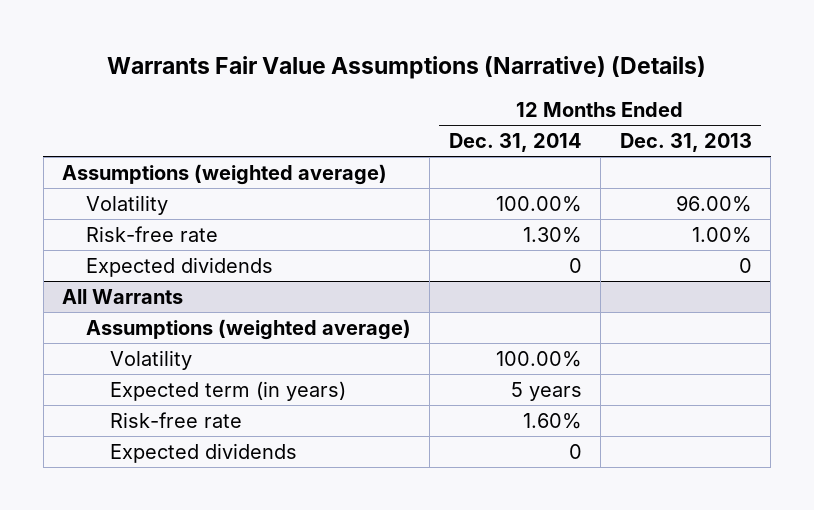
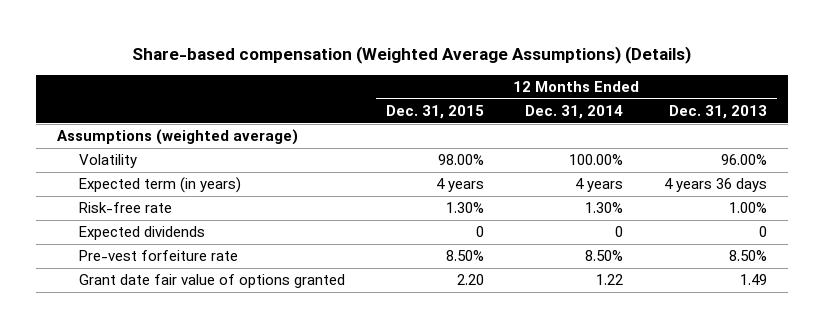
- Warrants Fair Value Assumptions (Narrative) (Details)
+ Share-based compensation (Weighted Average Assumptions) (Details)
- | 12 Months Ended Dec. 31, 2014 | 12 Months Ended Dec. 31, 2013
+ | 12 Months Ended Dec. 31, 2015 | 12 Months Ended Dec. 31, 2014 | 12 Months Ended Dec. 31, 2013
+ Expected term (in years) | 4 years | 4 years | 4 years 36 days
- All Warrants
- Assumptions (weighted average)
- Volatility | 100.00% |
- Expected term (in years) | 5 years |
- Risk-free rate | 1.60% |
- Expected dividends | 0 |
+ Pre-vest forfeiture rate | 8.50% | 8.50% | 8.50%
+ Grant date fair value of options granted | 2.20 | 1.22 | 1.49

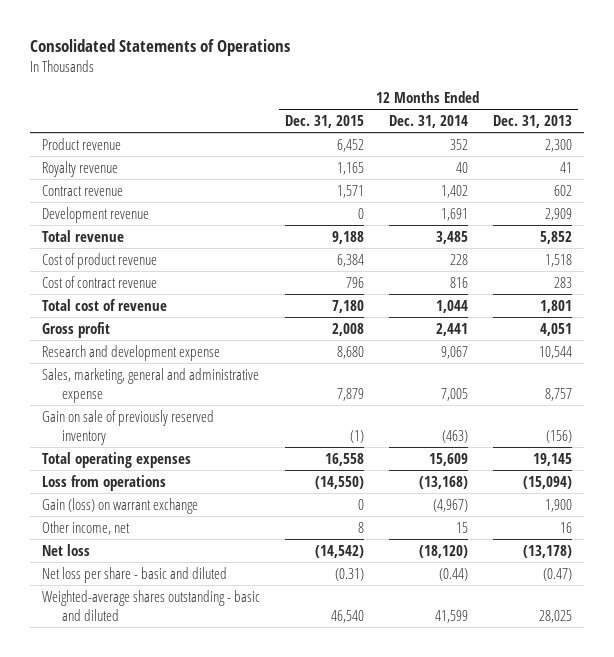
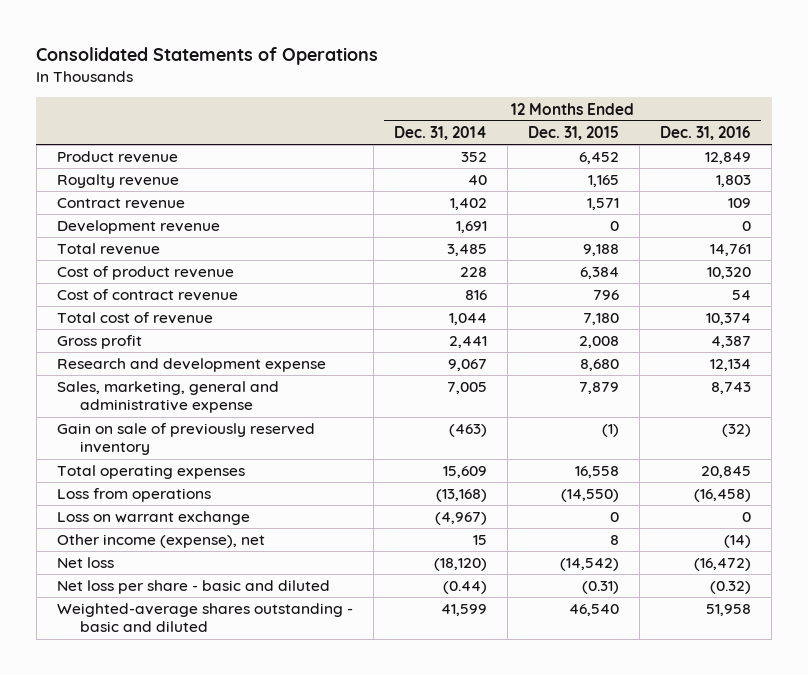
- | 12 Months Ended Dec. 31, 2015 | 12 Months Ended Dec. 31, 2014 | 12 Months Ended Dec. 31, 2013
+ | 12 Months Ended Dec. 31, 2014 | 12 Months Ended Dec. 31, 2015 | 12 Months Ended Dec. 31, 2016
- Gain (loss) on warrant exchange | 0 | (4,967) | 1,900
- Other income, net | 8 | 15 | 16
+ Loss on warrant exchange | (4,967) | 0 | 0
+ Other income (expense), net | 15 | 8 | (14)

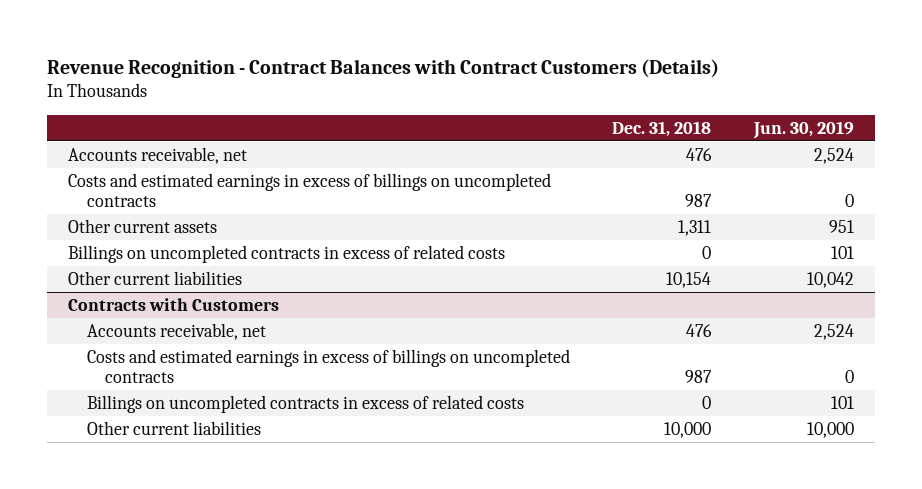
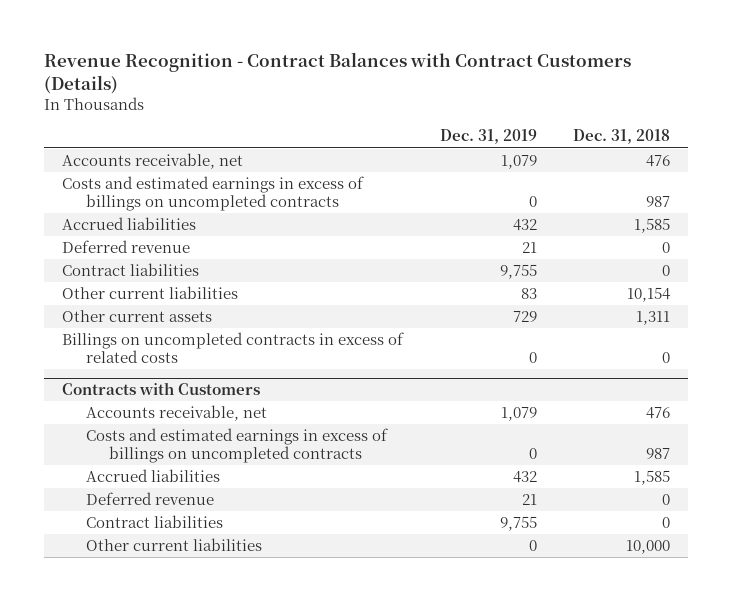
- | Dec. 31, 2018 | Jun. 30, 2019
+ | Dec. 31, 2019 | Dec. 31, 2018
+ Accrued liabilities | 432 | 1,585
+ Deferred revenue | 21 | 0
+ Contract liabilities | 9,755 | 0
moved up: Other current liabilities | 83 | 10,154
@ Contracts with Customers
- Billings on uncompleted contracts in excess of related costs | 0 | 101
+ Accrued liabilities | 432 | 1,585
+ Deferred revenue | 21 | 0
+ Contract liabilities | 9,755 | 0

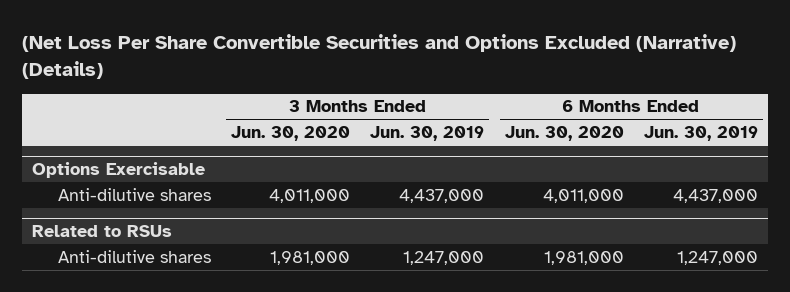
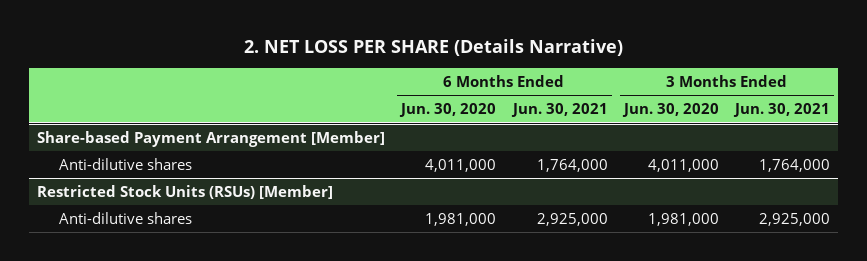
- (Net Loss Per Share Convertible Securities and Options Excluded (Narrative) (Details)
+ 2. NET LOSS PER SHARE (Details Narrative)
- | 3 Months Ended Jun. 30, 2020 | 3 Months Ended Jun. 30, 2019 | 6 Months Ended Jun. 30, 2020 | 6 Months Ended Jun. 30, 2019
+ | 6 Months Ended Jun. 30, 2020 | 6 Months Ended Jun. 30, 2021 | 3 Months Ended Jun. 30, 2020 | 3 Months Ended Jun. 30, 2021
- Options Exercisable
+ Share-based Payment Arrangement [Member]
- Related to RSUs
+ Restricted Stock Units (RSUs) [Member]

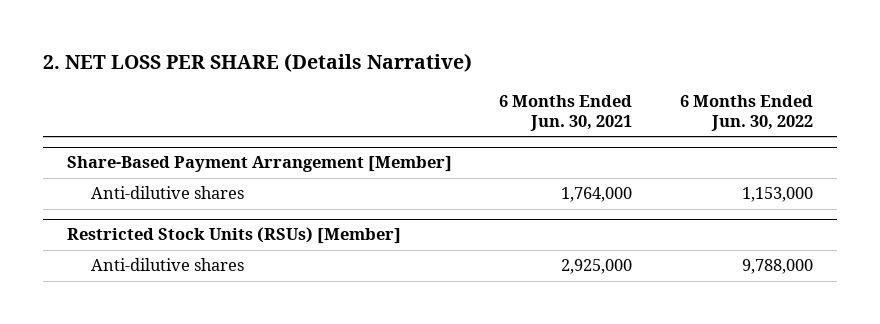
- | 6 Months Ended Jun. 30, 2020 | 6 Months Ended Jun. 30, 2021 | 3 Months Ended Jun. 30, 2020 | 3 Months Ended Jun. 30, 2021
+ | 6 Months Ended Jun. 30, 2021 | 6 Months Ended Jun. 30, 2022
- Share-based Payment Arrangement [Member]
+ Share-Based Payment Arrangement [Member]

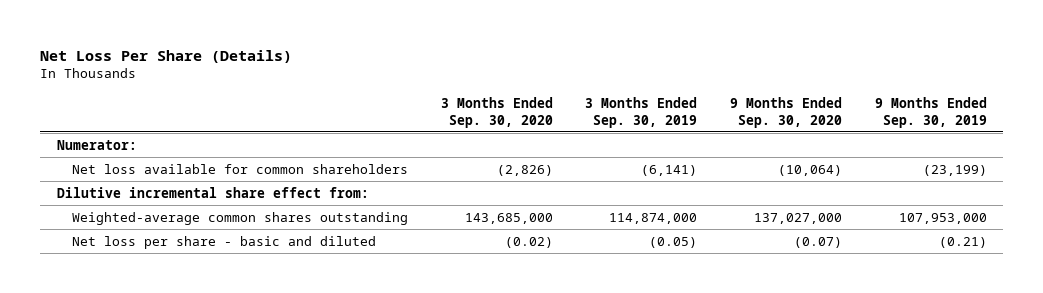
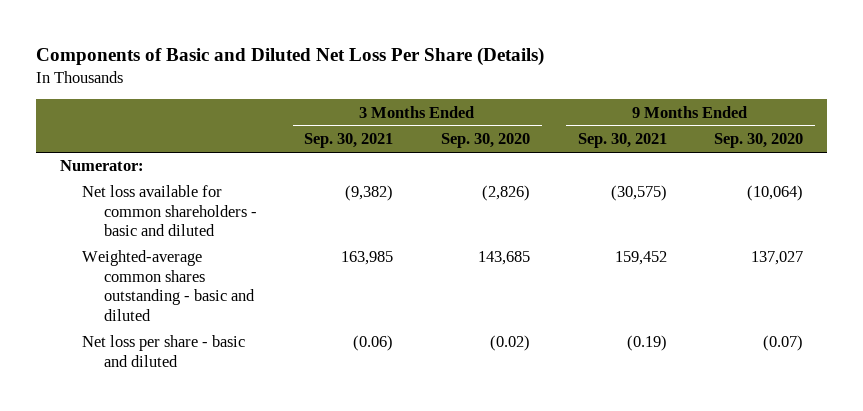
- Net Loss Per Share (Details)
+ Components of Basic and Diluted Net Loss Per Share (Details)
- | 3 Months Ended Sep. 30, 2020 | 3 Months Ended Sep. 30, 2019 | 9 Months Ended Sep. 30, 2020 | 9 Months Ended Sep. 30, 2019
+ | 3 Months Ended Sep. 30, 2021 | 3 Months Ended Sep. 30, 2020 | 9 Months Ended Sep. 30, 2021 | 9 Months Ended Sep. 30, 2020
- Net loss available for common shareholders | (2,826) | (6,141) | (10,064) | (23,199)
- Dilutive incremental share effect from:
- Weighted-average common shares outstanding | 143,685,000 | 114,874,000 | 137,027,000 | 107,953,000
+ Net loss available for common shareholders - basic and diluted | (9,382) | (2,826) | (30,575) | (10,064)
+ Weighted-average common shares outstanding - basic and diluted | 163,985 | 143,685 | 159,452 | 137,027

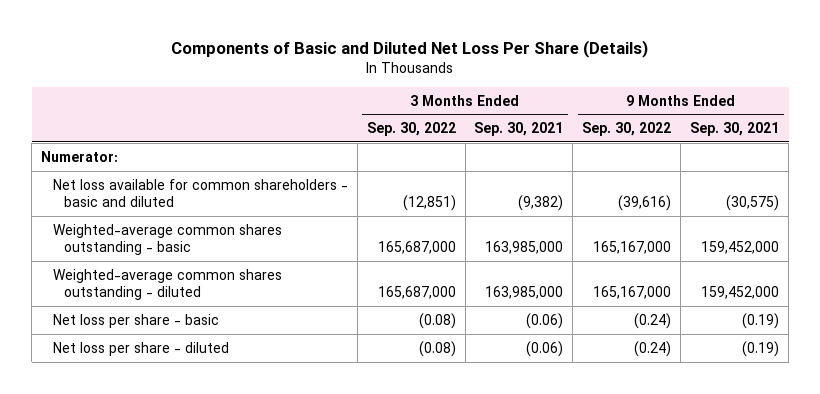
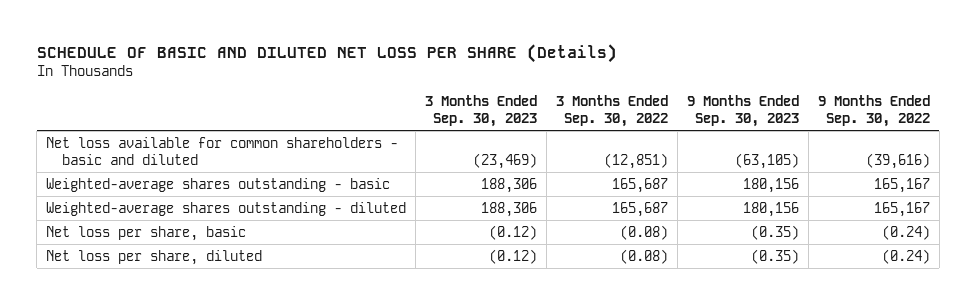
- Components of Basic and Diluted Net Loss Per Share (Details)
+ SCHEDULE OF BASIC AND DILUTED NET LOSS PER SHARE (Details)
- | 3 Months Ended Sep. 30, 2022 | 3 Months Ended Sep. 30, 2021 | 9 Months Ended Sep. 30, 2022 | 9 Months Ended Sep. 30, 2021
+ | 3 Months Ended Sep. 30, 2023 | 3 Months Ended Sep. 30, 2022 | 9 Months Ended Sep. 30, 2023 | 9 Months Ended Sep. 30, 2022
- Numerator:
- Weighted-average common shares outstanding - basic | 165,687,000 | 163,985,000 | 165,167,000 | 159,452,000
- Weighted-average common shares outstanding - diluted | 165,687,000 | 163,985,000 | 165,167,000 | 159,452,000
- Net loss per share - basic | (0.08) | (0.06) | (0.24) | (0.19)
- Net loss per share - diluted | (0.08) | (0.06) | (0.24) | (0.19)
+ Weighted-average shares outstanding - basic | 188,306 | 165,687 | 180,156 | 165,167
+ Weighted-average shares outstanding - diluted | 188,306 | 165,687 | 180,156 | 165,167
+ Net loss per share, basic | (0.12) | (0.08) | (0.35) | (0.24)
+ Net loss per share, diluted | (0.12) | (0.08) | (0.35) | (0.24)

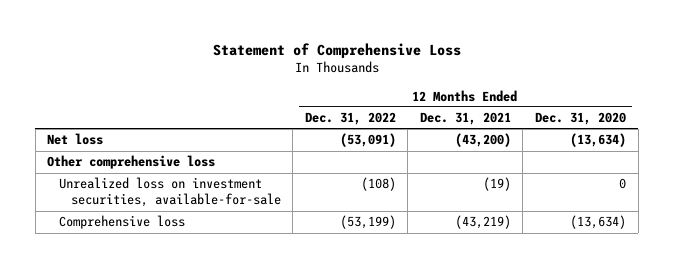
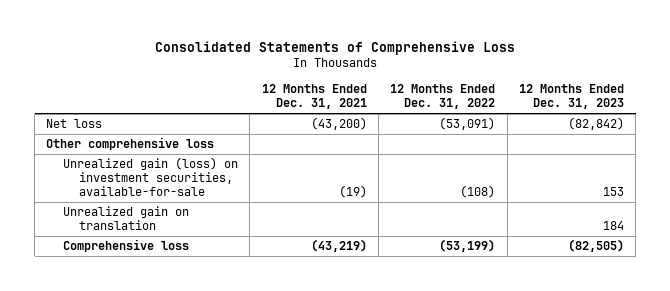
- Statement of Comprehensive Loss
+ Consolidated Statements of Comprehensive Loss
- | 12 Months Ended Dec. 31, 2022 | 12 Months Ended Dec. 31, 2021 | 12 Months Ended Dec. 31, 2020
+ | 12 Months Ended Dec. 31, 2021 | 12 Months Ended Dec. 31, 2022 | 12 Months Ended Dec. 31, 2023
- Unrealized loss on investment securities, available-for-sale | (108) | (19) | 0
+ Unrealized gain (loss) on investment securities, available-for-sale | (19) | (108) | 153
+ Unrealized gain on translation | | | 184

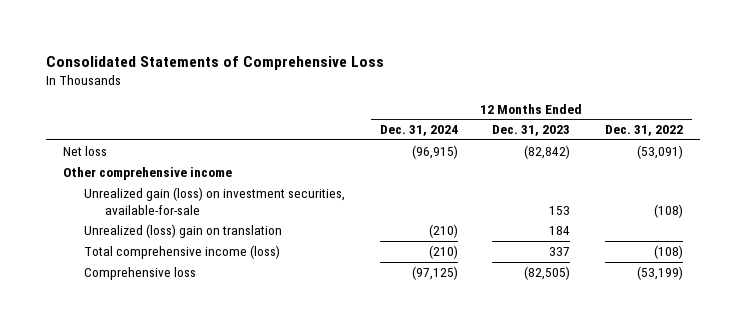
- | 12 Months Ended Dec. 31, 2021 | 12 Months Ended Dec. 31, 2022 | 12 Months Ended Dec. 31, 2023
+ | 12 Months Ended Dec. 31, 2024 | 12 Months Ended Dec. 31, 2023 | 12 Months Ended Dec. 31, 2022
- Other comprehensive loss
+ Other comprehensive income
- Unrealized gain on translation | | | 184
+ Unrealized (loss) gain on translation | (210) | 184 |
+ Total comprehensive income (loss) | (210) | 337 | (108)

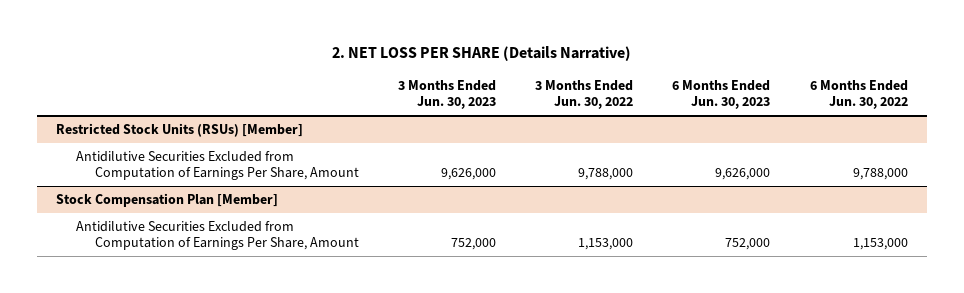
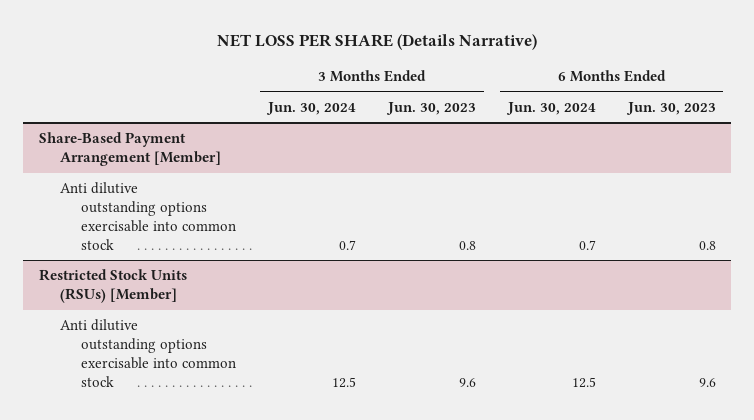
- 2. NET LOSS PER SHARE (Details Narrative)
+ NET LOSS PER SHARE (Details Narrative)
- | 3 Months Ended Jun. 30, 2023 | 3 Months Ended Jun. 30, 2022 | 6 Months Ended Jun. 30, 2023 | 6 Months Ended Jun. 30, 2022
+ | 3 Months Ended Jun. 30, 2024 | 3 Months Ended Jun. 30, 2023 | 6 Months Ended Jun. 30, 2024 | 6 Months Ended Jun. 30, 2023
+ Share-Based Payment Arrangement [Member]
+ Anti dilutive outstanding options exercisable into common stock | 0.7 | 0.8 | 0.7 | 0.8
@ Restricted Stock Units (RSUs) [Member]
- Antidilutive Securities Excluded from Computation of Earnings Per Share, Amount | 9,626,000 | 9,788,000 | 9,626,000 | 9,788,000
- Stock Compensation Plan [Member]
- Antidilutive Securities Excluded from Computation of Earnings Per Share, Amount | 752,000 | 1,153,000 | 752,000 | 1,153,000
@ Restricted Stock Units (RSUs) [Member]
+ Anti dilutive outstanding options exercisable into common stock | 12.5 | 9.6 | 12.5 | 9.6

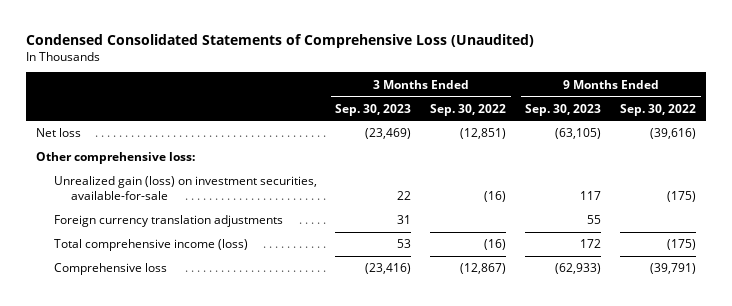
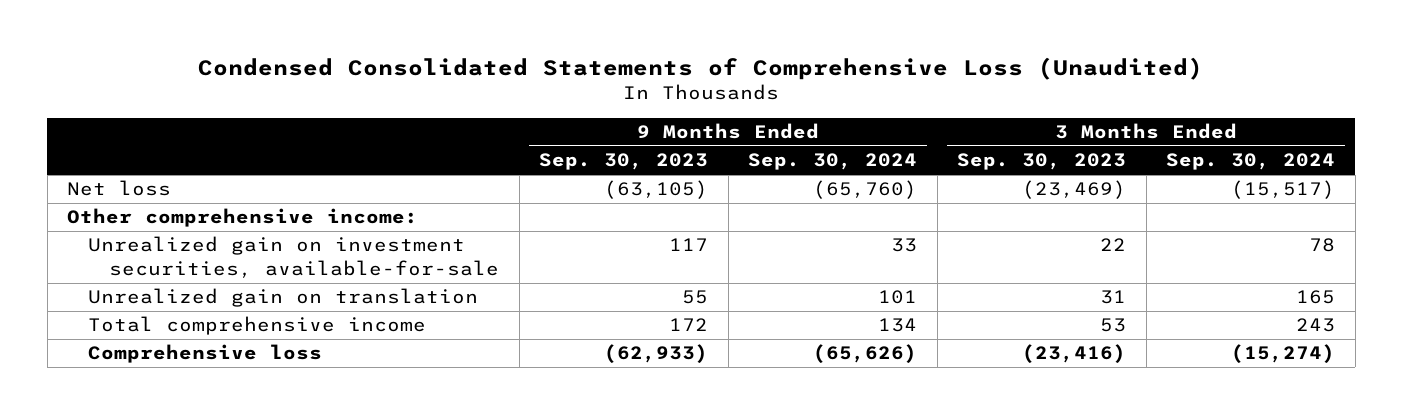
- | 3 Months Ended Sep. 30, 2023 | 3 Months Ended Sep. 30, 2022 | 9 Months Ended Sep. 30, 2023 | 9 Months Ended Sep. 30, 2022
+ | 9 Months Ended Sep. 30, 2023 | 9 Months Ended Sep. 30, 2024 | 3 Months Ended Sep. 30, 2023 | 3 Months Ended Sep. 30, 2024
- Other comprehensive loss:
- Unrealized gain (loss) on investment securities, available-for-sale | 22 | (16) | 117 | (175)
- Foreign currency translation adjustments | 31 | | 55 |
- Total comprehensive income (loss) | 53 | (16) | 172 | (175)
+ Other comprehensive income:
+ Unrealized gain on investment securities, available-for-sale | 117 | 33 | 22 | 78
+ Unrealized gain on translation | 55 | 101 | 31 | 165
+ Total comprehensive income | 172 | 134 | 53 | 243

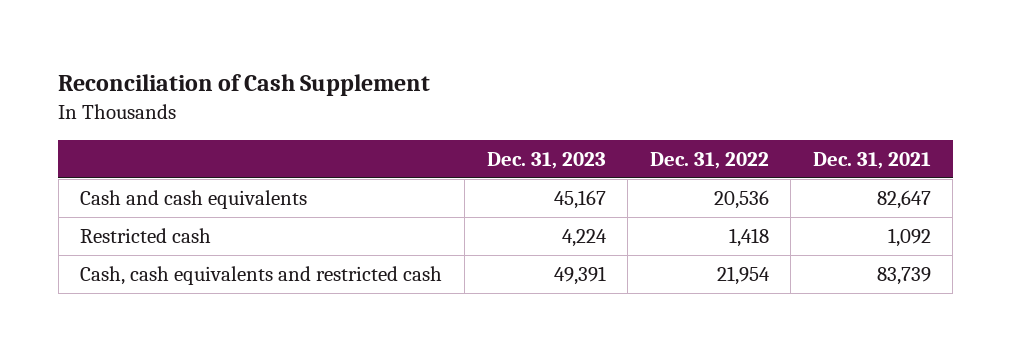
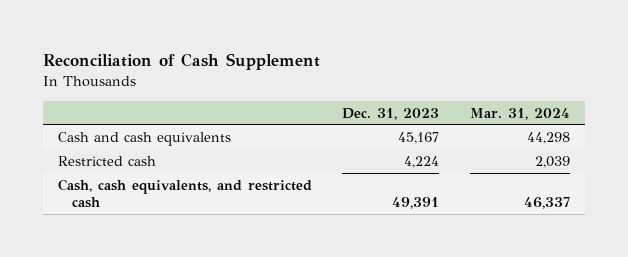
- | Dec. 31, 2023 | Dec. 31, 2022 | Dec. 31, 2021
+ | Dec. 31, 2023 | Mar. 31, 2024
- Cash, cash equivalents and restricted cash | 49,391 | 21,954 | 83,739
+ Cash, cash equivalents, and restricted cash | 49,391 | 46,337

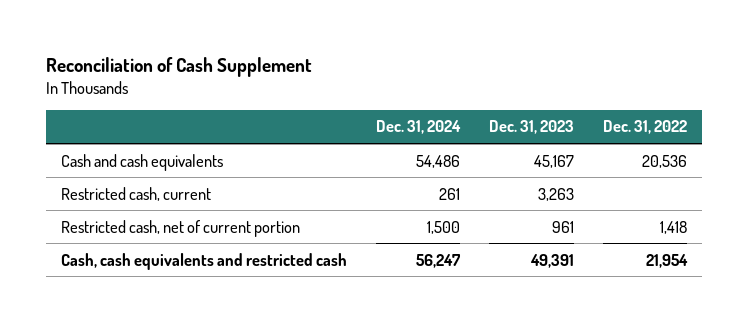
- | Dec. 31, 2023 | Mar. 31, 2024
+ | Dec. 31, 2024 | Dec. 31, 2023 | Dec. 31, 2022
- Restricted cash | 4,224 | 2,039
- Cash, cash equivalents, and restricted cash | 49,391 | 46,337
+ Restricted cash, current | 261 | 3,263 |
+ Restricted cash, net of current portion | 1,500 | 961 | 1,418
+ Cash, cash equivalents and restricted cash | 56,247 | 49,391 | 21,954

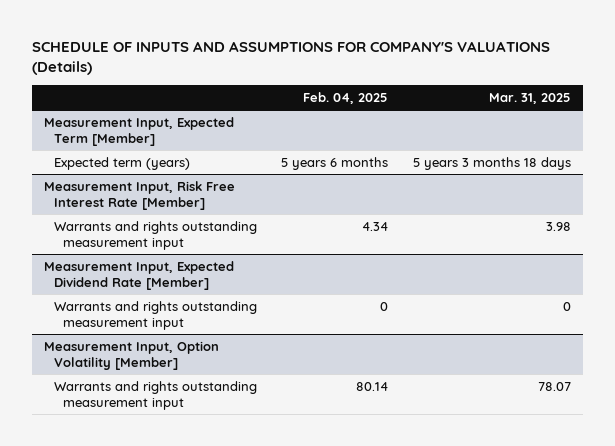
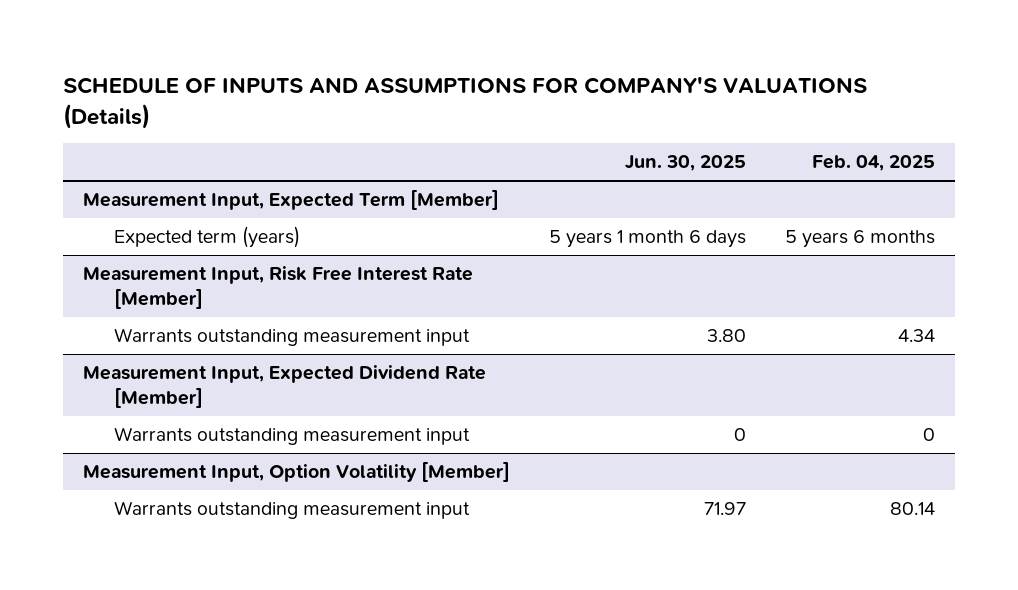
- | Feb. 04, 2025 | Mar. 31, 2025
+ | Jun. 30, 2025 | Feb. 04, 2025
@ Measurement Input, Risk Free Interest Rate [Member]
- Warrants and rights outstanding measurement input | 4.34 | 3.98
+ Warrants outstanding measurement input | 3.80 | 4.34
@ Measurement Input, Expected Dividend Rate [Member]
- Warrants and rights outstanding measurement input | 0 | 0
+ Warrants outstanding measurement input | 0 | 0
@ Measurement Input, Option Volatility [Member]
- Warrants and rights outstanding measurement input | 80.14 | 78.07
+ Warrants outstanding measurement input | 71.97 | 80.14

